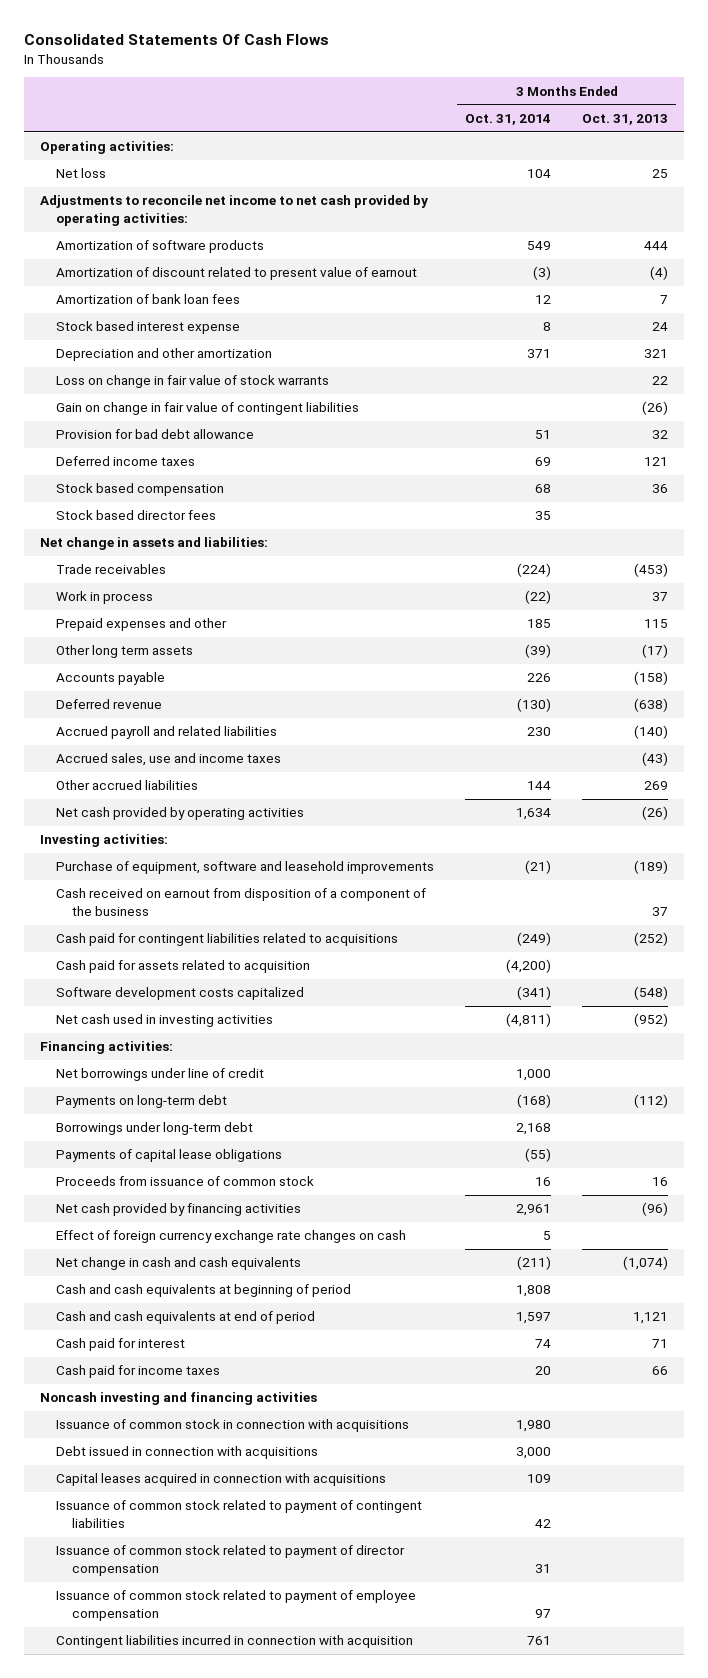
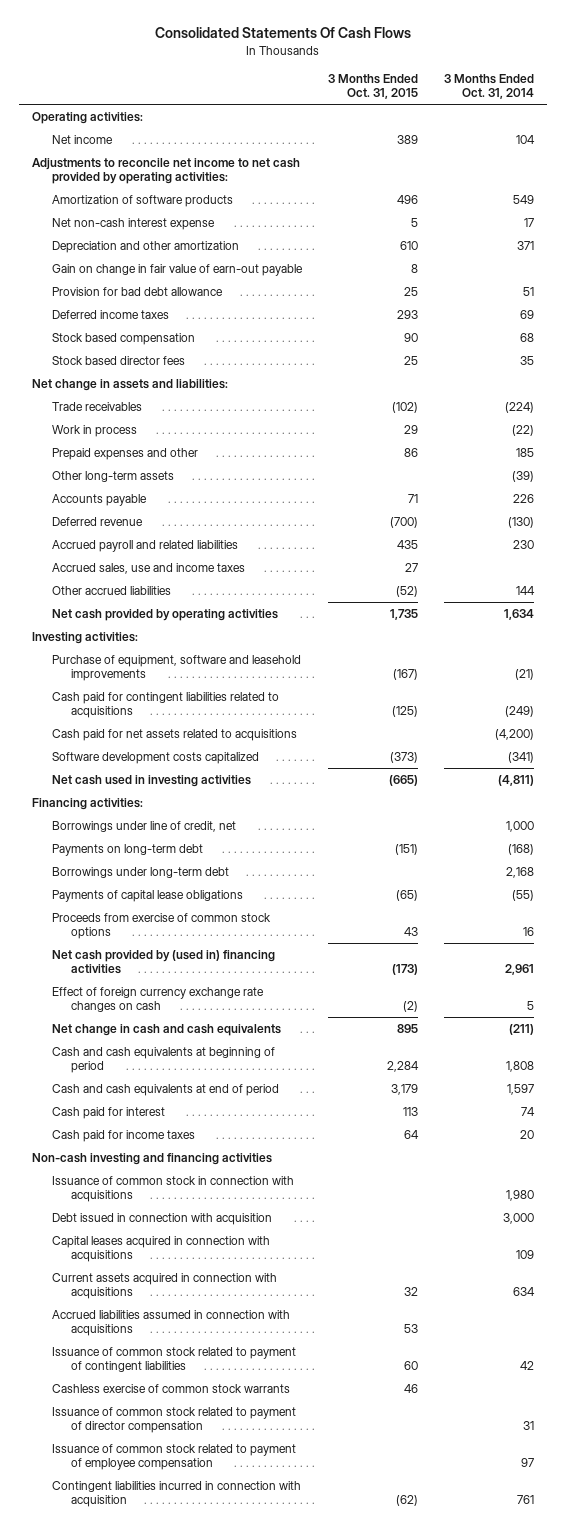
- | 3 Months Ended Oct. 31, 2014 | 3 Months Ended Oct. 31, 2013
+ | 3 Months Ended Oct. 31, 2015 | 3 Months Ended Oct. 31, 2014
- Net loss | 104 | 25
+ Net income | 389 | 104
- Amortization of discount related to present value of earnout | (3) | (4)
- Amortization of bank loan fees | 12 | 7
- Stock based interest expense | 8 | 24
+ Net non-cash interest expense | 5 | 17
- Loss on change in fair value of stock warrants | | 22
- Gain on change in fair value of contingent liabilities | | (26)
+ Gain on change in fair value of earn-out payable | 8 |
- Other long term assets | (39) | (17)
+ Other long-term assets | | (39)
- Cash received on earnout from disposition of a component of the business | | 37
- Cash paid for assets related to acquisition | (4,200) |
+ Cash paid for net assets related to acquisitions | | (4,200)
- Net borrowings under line of credit | 1,000 |
+ Borrowings under line of credit, net | | 1,000
- Proceeds from issuance of common stock | 16 | 16
- Net cash provided by financing activities | 2,961 | (96)
+ Proceeds from exercise of common stock options | 43 | 16
+ Net cash provided by (used in) financing activities | (173) | 2,961
- Noncash investing and financing activities
+ Non-cash investing and financing activities
- Debt issued in connection with acquisitions | 3,000 |
+ Debt issued in connection with acquisition | | 3,000
+ Current assets acquired in connection with acquisitions | 32 | 634
+ Accrued liabilities assumed in connection with acquisitions | 53 |
+ Cashless exercise of common stock warrants | 46 |

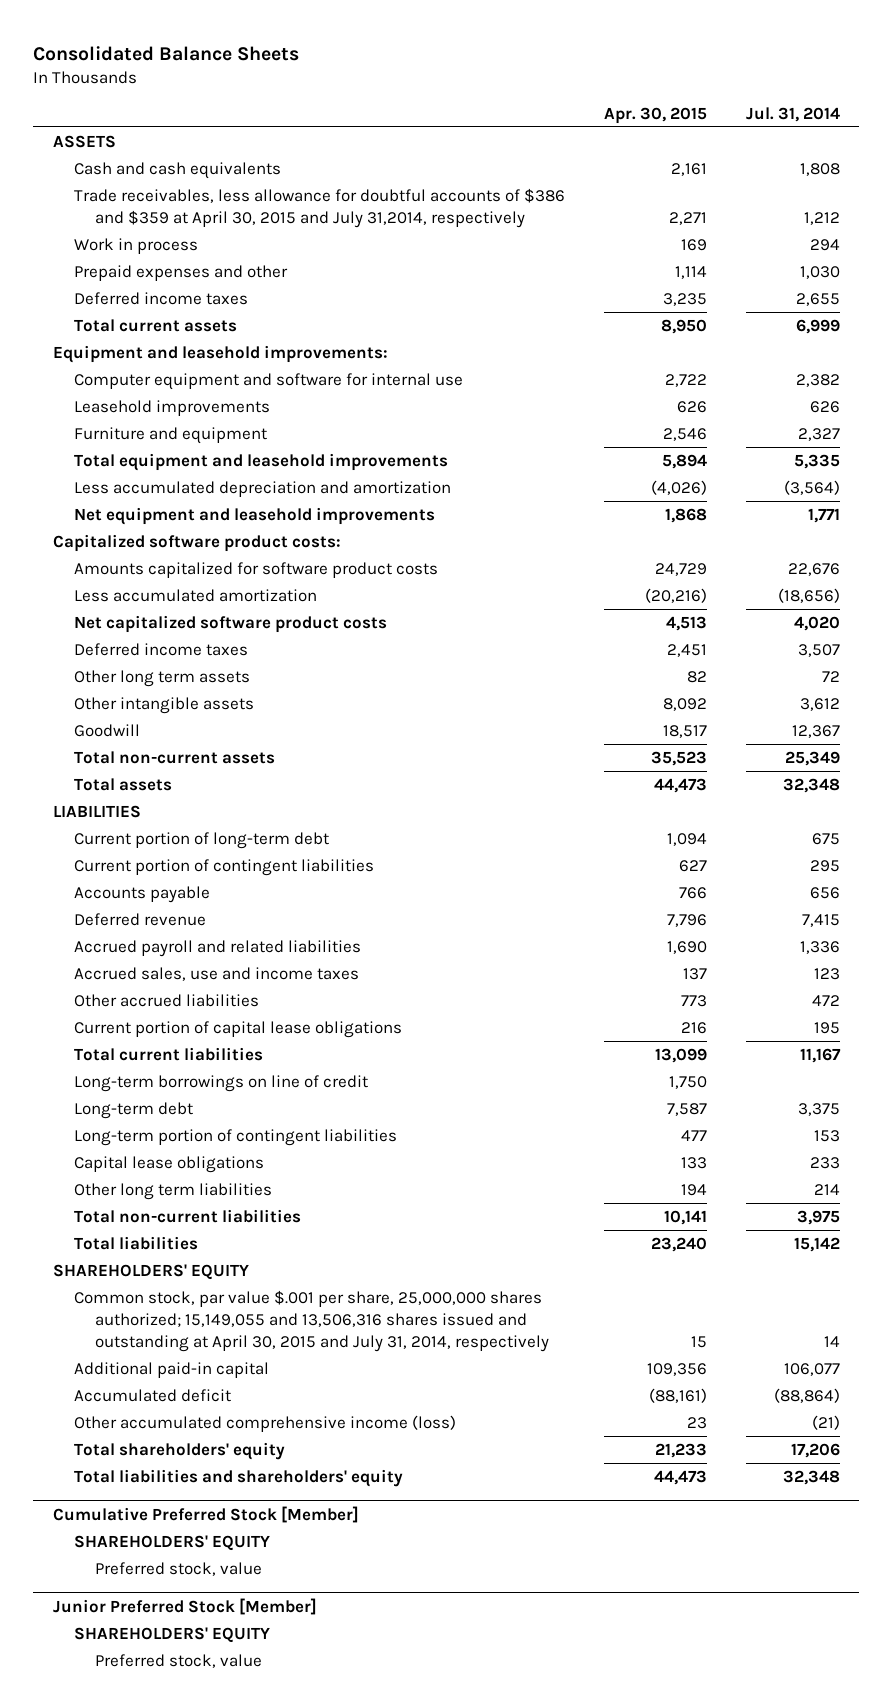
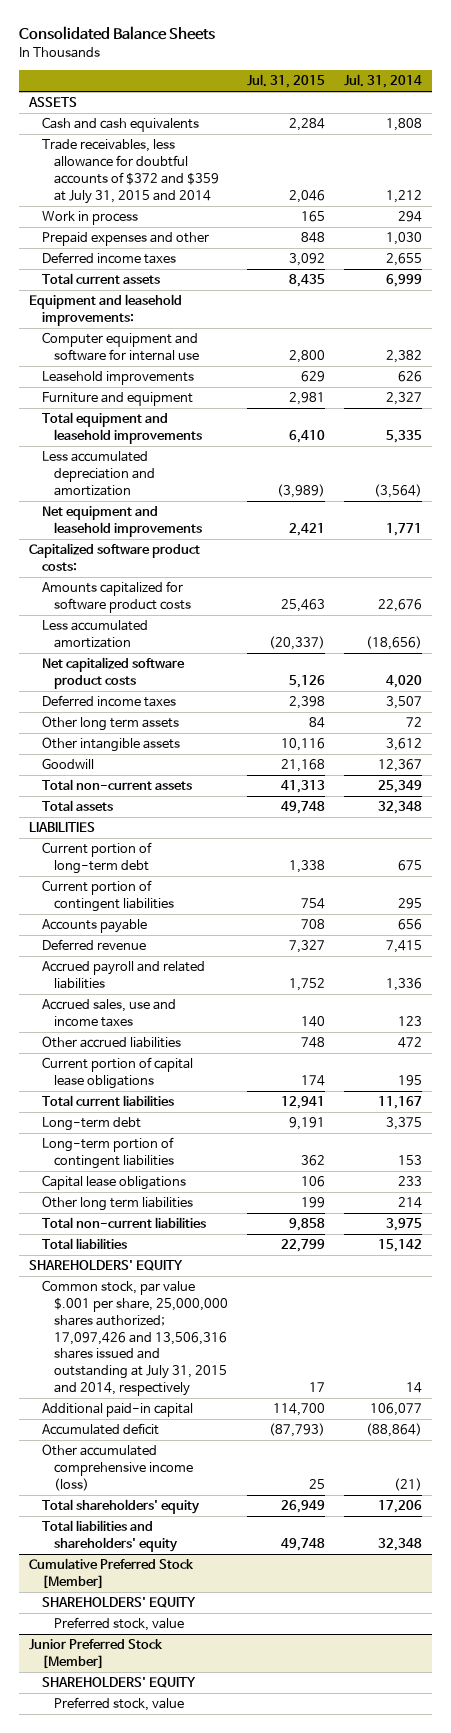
- | Apr. 30, 2015 | Jul. 31, 2014
+ | Jul. 31, 2015 | Jul. 31, 2014
- Trade receivables, less allowance for doubtful accounts of $386 and $359 at April 30, 2015 and July 31,2014, respectively | 2,271 | 1,212
+ Trade receivables, less allowance for doubtful accounts of $372 and $359 at July 31, 2015 and 2014 | 2,046 | 1,212
- Long-term borrowings on line of credit | 1,750 |
- Common stock, par value $.001 per share, 25,000,000 shares authorized; 15,149,055 and 13,506,316 shares issued and outstanding at April 30, 2015 and July 31, 2014, respectively | 15 | 14
+ Common stock, par value $.001 per share, 25,000,000 shares authorized; 17,097,426 and 13,506,316 shares issued and outstanding at July 31, 2015 and 2014, respectively | 17 | 14

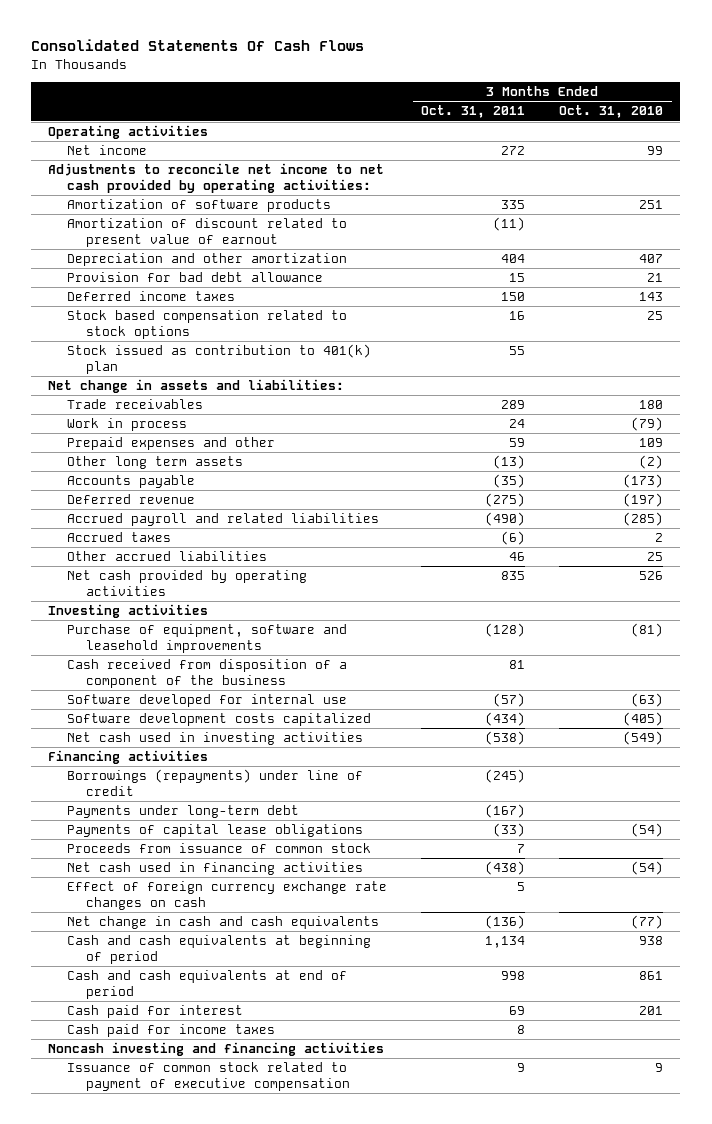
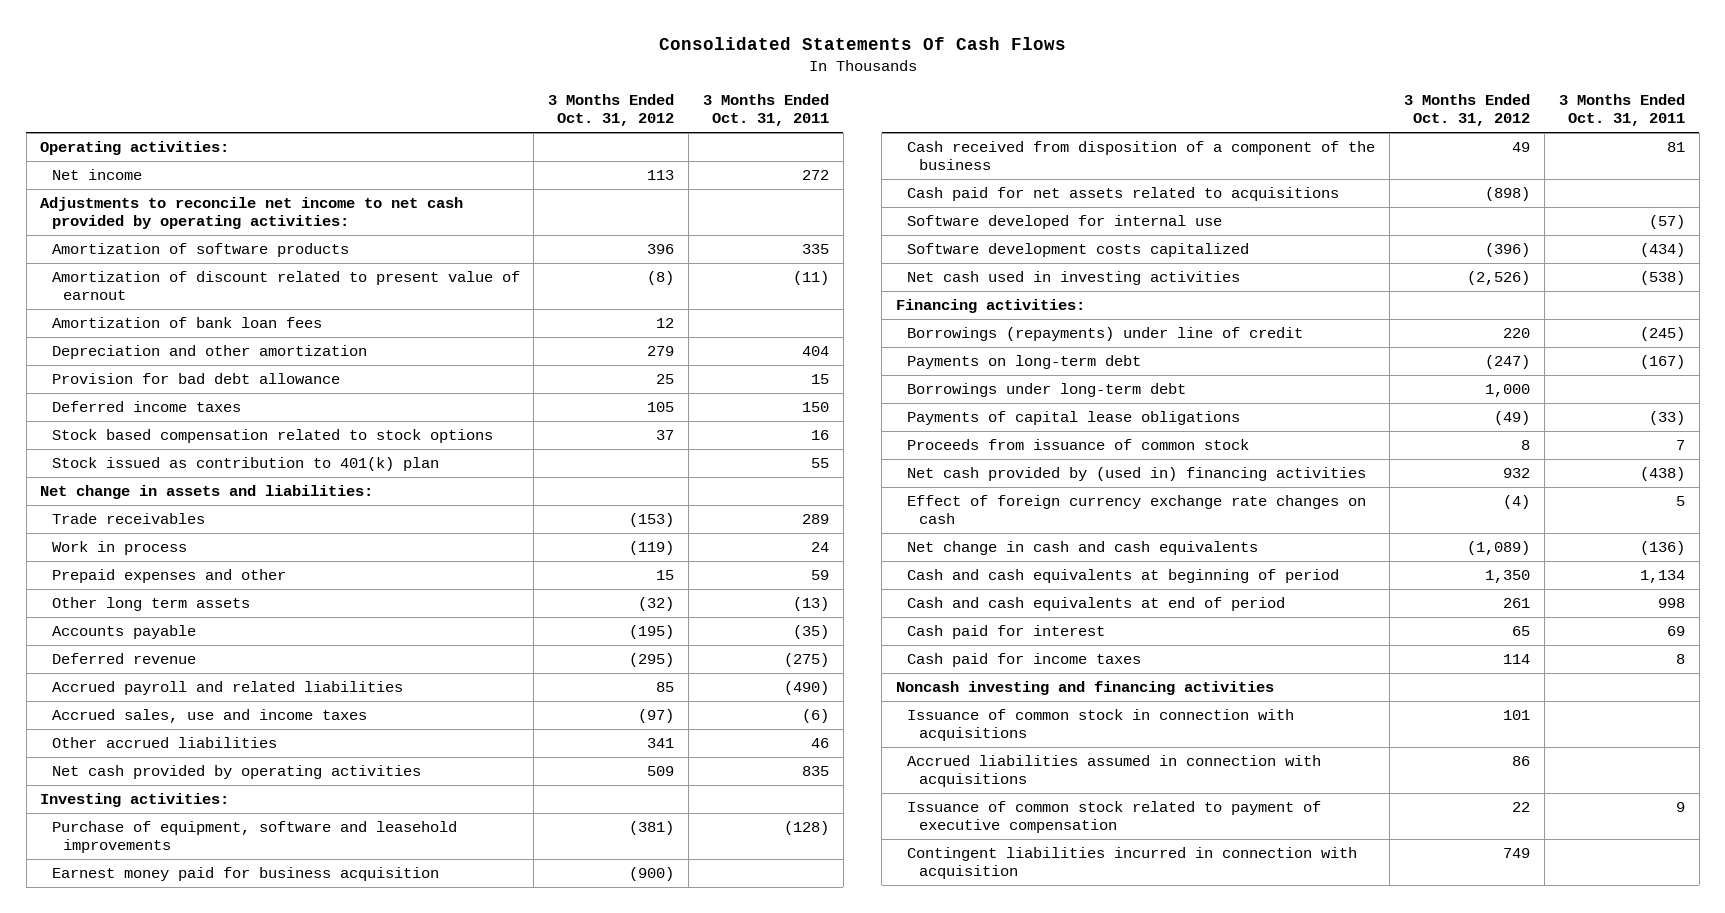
- | 3 Months Ended Oct. 31, 2011 | 3 Months Ended Oct. 31, 2010
+ | 3 Months Ended Oct. 31, 2012 | 3 Months Ended Oct. 31, 2011
- Operating activities
+ Operating activities:
+ Amortization of bank loan fees | 12 |
- Accrued taxes | (6) | 2
+ Accrued sales, use and income taxes | (97) | (6)
- Investing activities
+ Investing activities:
+ Earnest money paid for business acquisition | (900) |
+ Cash paid for net assets related to acquisitions | (898) |
- Financing activities
+ Financing activities:
- Payments under long-term debt | (167) |
+ Payments on long-term debt | (247) | (167)
+ Borrowings under long-term debt | 1,000 |
- Net cash used in financing activities | (438) | (54)
+ Net cash provided by (used in) financing activities | 932 | (438)
+ Issuance of common stock in connection with acquisitions | 101 |
+ Accrued liabilities assumed in connection with acquisitions | 86 |
+ Contingent liabilities incurred in connection with acquisition | 749 |

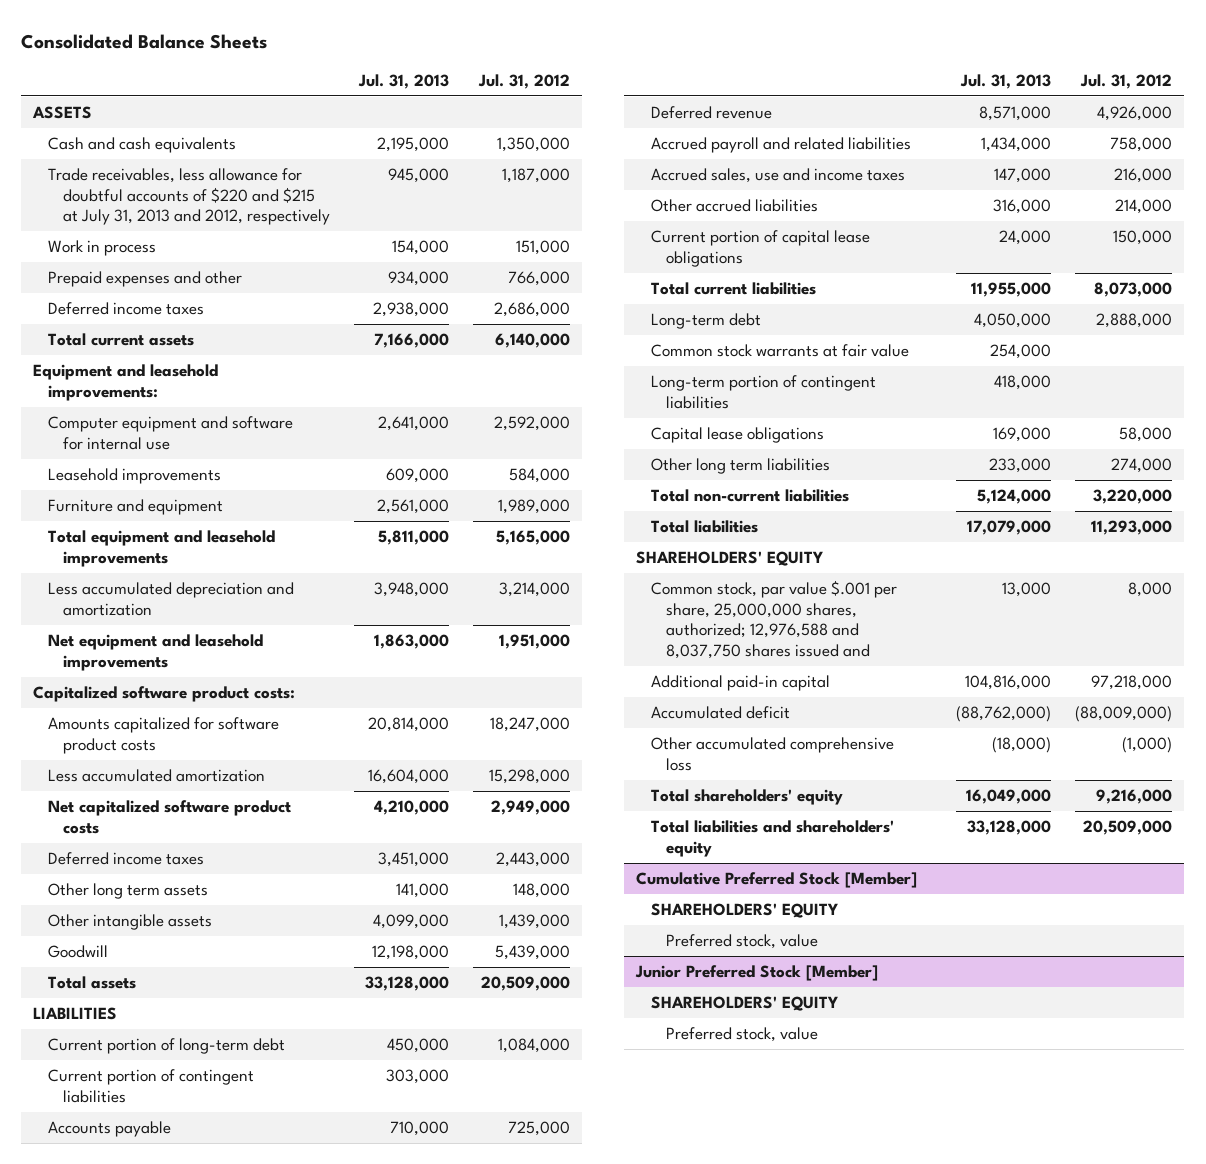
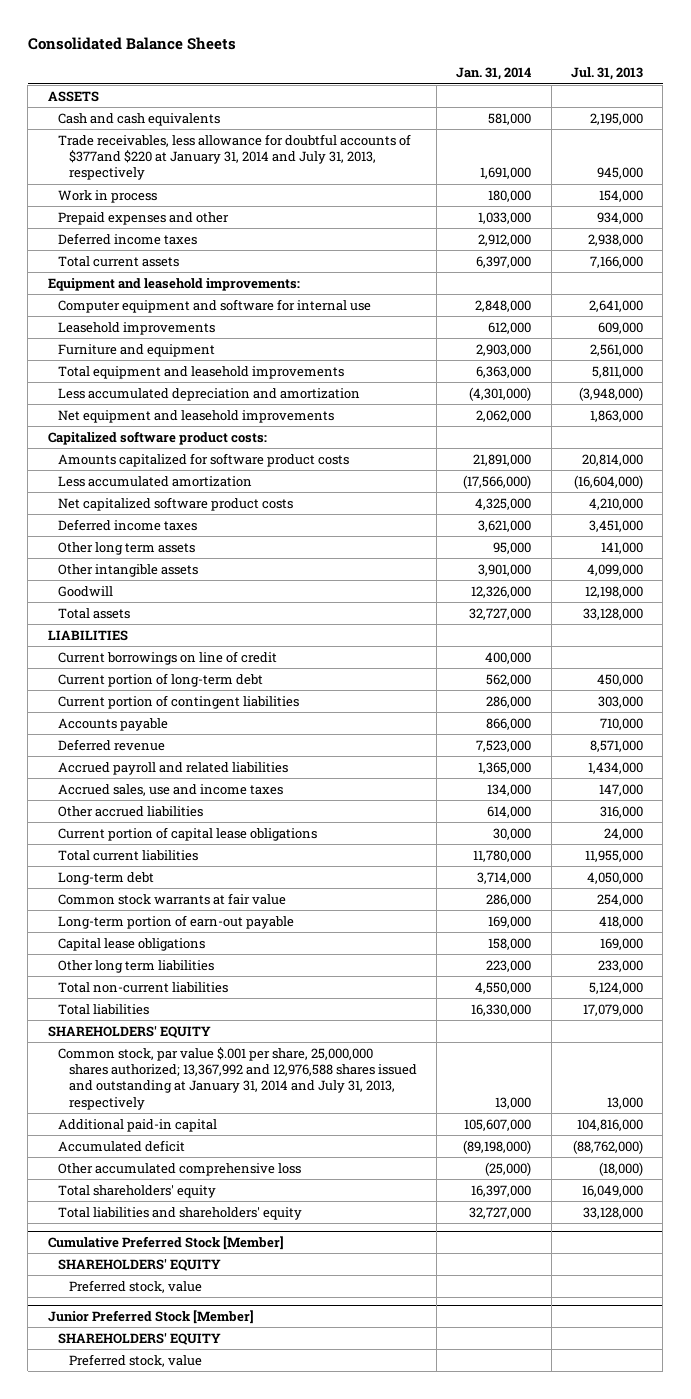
- | Jul. 31, 2013 | Jul. 31, 2012
+ | Jan. 31, 2014 | Jul. 31, 2013
- Trade receivables, less allowance for doubtful accounts of $220 and $215 at July 31, 2013 and 2012, respectively | 945,000 | 1,187,000
+ Trade receivables, less allowance for doubtful accounts of $377and $220 at January 31, 2014 and July 31, 2013, respectively | 1,691,000 | 945,000
- Less accumulated depreciation and amortization | 3,948,000 | 3,214,000
+ Less accumulated depreciation and amortization | (4,301,000) | (3,948,000)
- Less accumulated amortization | 16,604,000 | 15,298,000
+ Less accumulated amortization | (17,566,000) | (16,604,000)
+ Current borrowings on line of credit | 400,000 |
- Long-term portion of contingent liabilities | 418,000 |
+ Long-term portion of earn-out payable | 169,000 | 418,000
- Common stock, par value $.001 per share, 25,000,000 shares, authorized; 12,976,588 and 8,037,750 shares issued and | 13,000 | 8,000
+ Common stock, par value $.001 per share, 25,000,000 shares authorized; 13,367,992 and 12,976,588 shares issued and outstanding at January 31, 2014 and July 31, 2013, respectively | 13,000 | 13,000

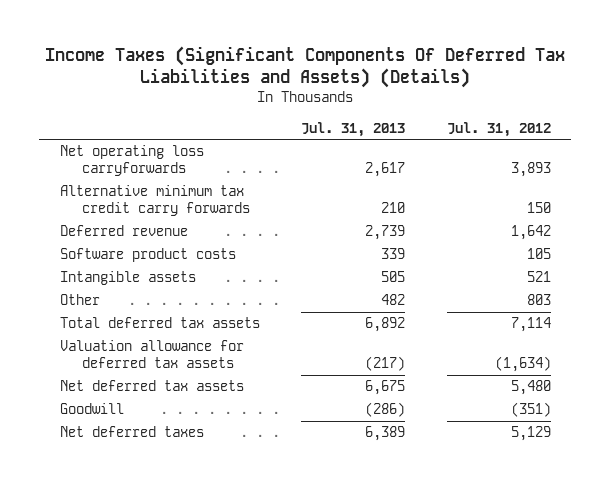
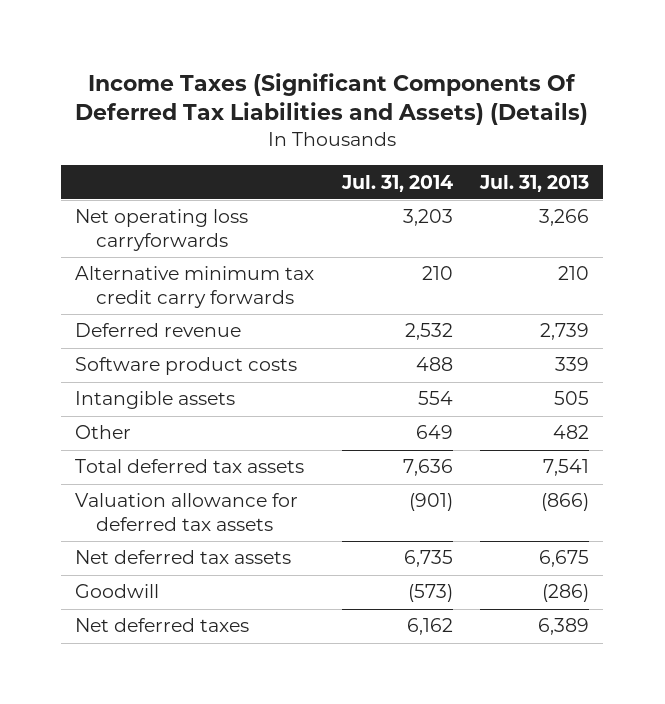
- | Jul. 31, 2013 | Jul. 31, 2012
+ | Jul. 31, 2014 | Jul. 31, 2013
- Net operating loss carryforwards | 2,617 | 3,893
+ Net operating loss carryforwards | 3,203 | 3,266
- Total deferred tax assets | 6,892 | 7,114
- Valuation allowance for deferred tax assets | (217) | (1,634)
+ Total deferred tax assets | 7,636 | 7,541
+ Valuation allowance for deferred tax assets | (901) | (866)

